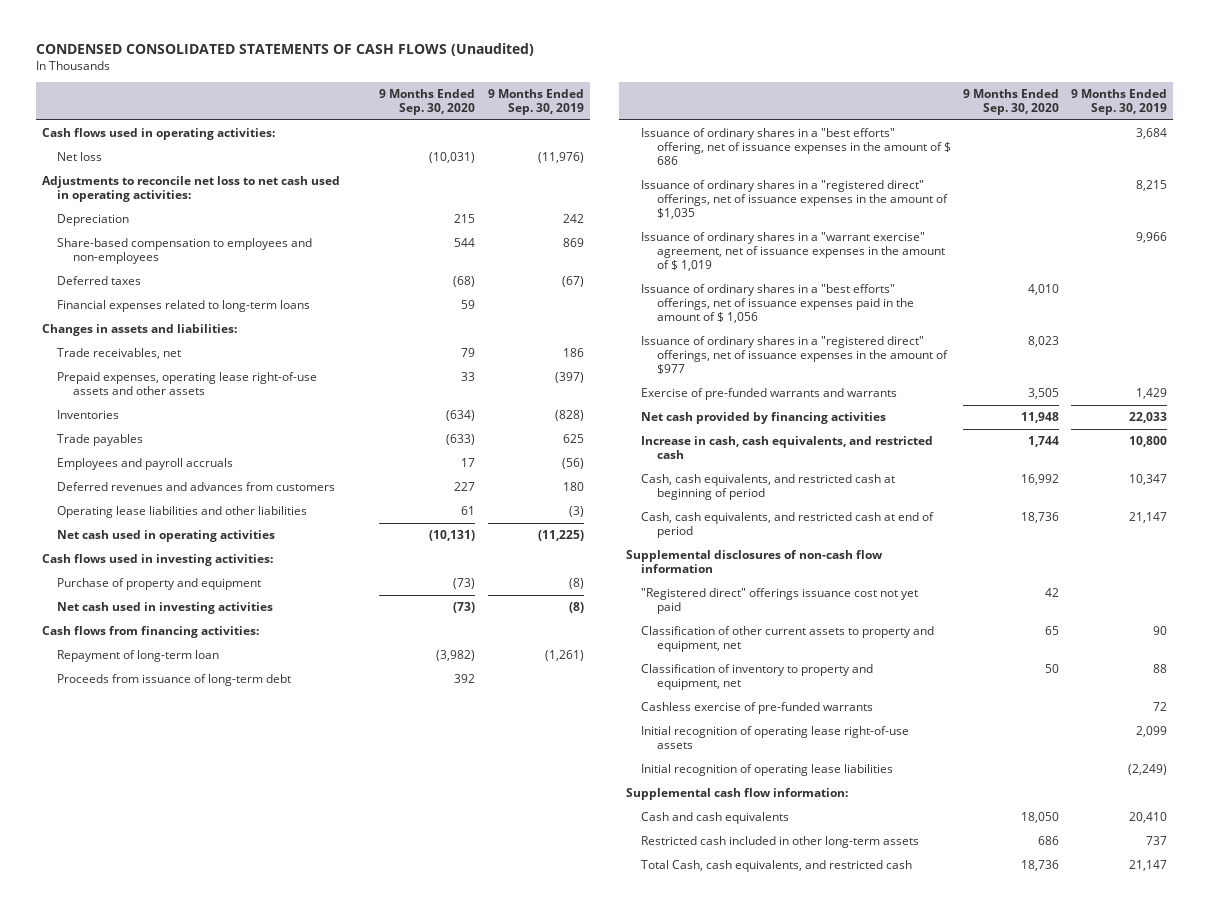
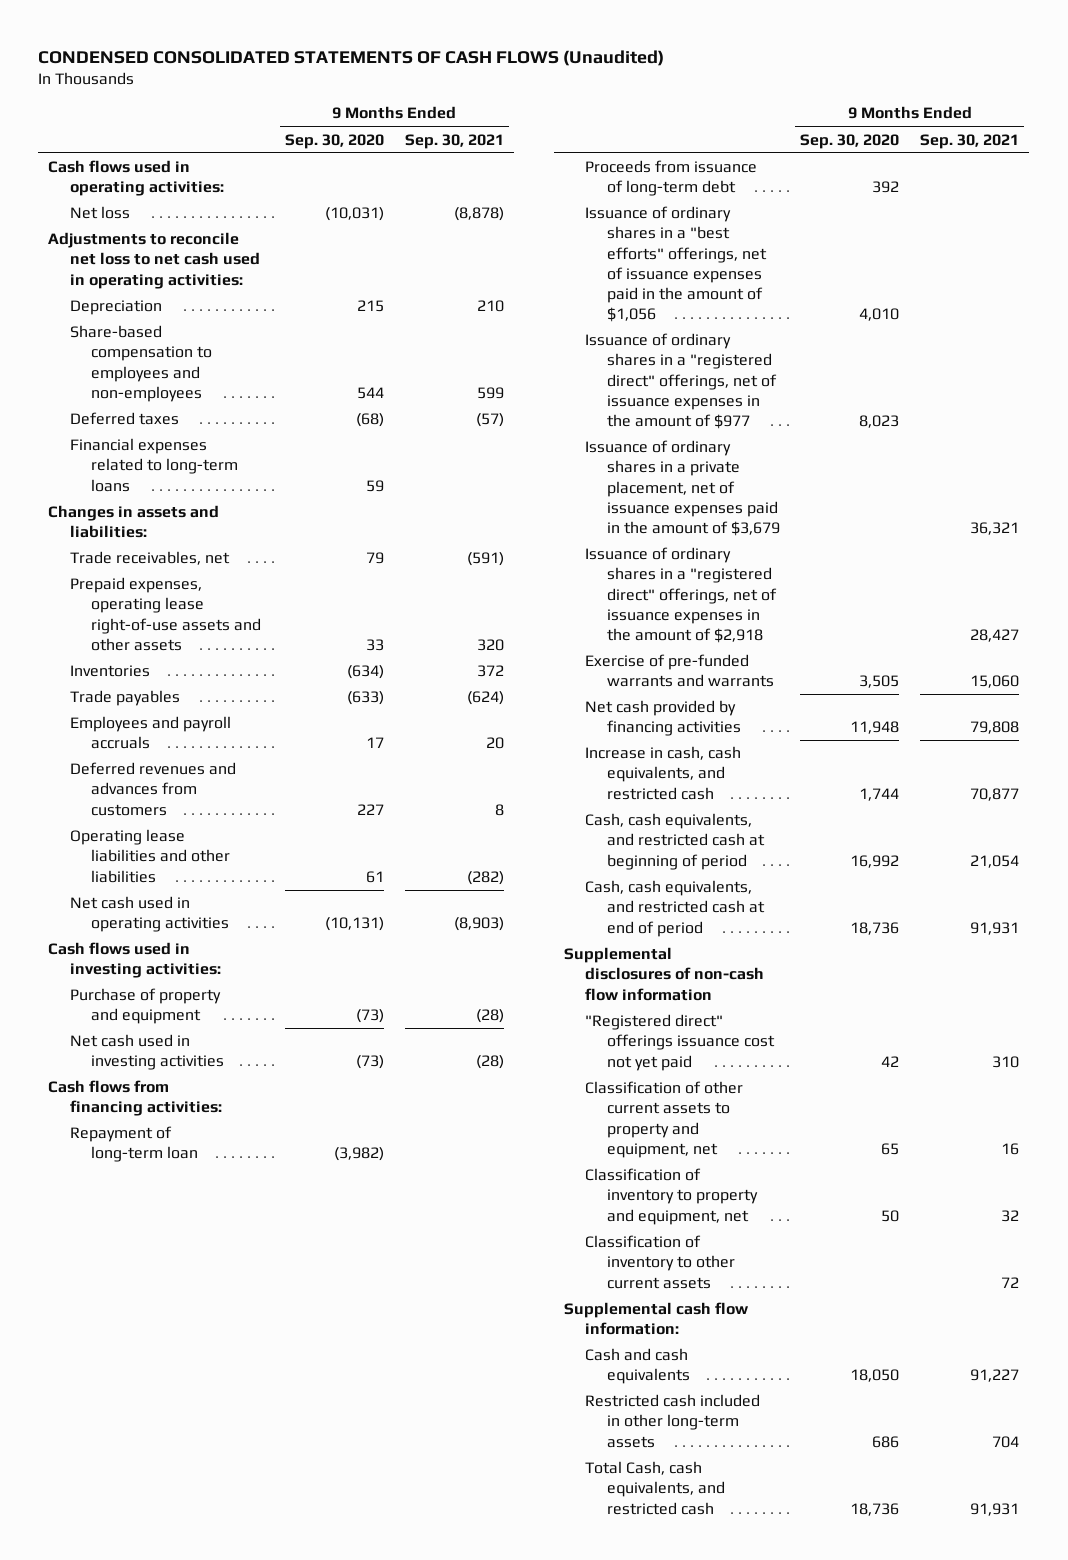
- | 9 Months Ended Sep. 30, 2020 | 9 Months Ended Sep. 30, 2019
+ | 9 Months Ended Sep. 30, 2020 | 9 Months Ended Sep. 30, 2021
- Issuance of ordinary shares in a "best efforts" offering, net of issuance expenses in the amount of $ 686 | | 3,684
- Issuance of ordinary shares in a "registered direct" offerings, net of issuance expenses in the amount of $1,035 | | 8,215
- Issuance of ordinary shares in a "warrant exercise" agreement, net of issuance expenses in the amount of $ 1,019 | | 9,966
- Issuance of ordinary shares in a "best efforts" offerings, net of issuance expenses paid in the amount of $ 1,056 | 4,010 |
+ Issuance of ordinary shares in a "best efforts" offerings, net of issuance expenses paid in the amount of $1,056 | 4,010 |
+ Issuance of ordinary shares in a private placement, net of issuance expenses paid in the amount of $3,679 | | 36,321
+ Issuance of ordinary shares in a "registered direct" offerings, net of issuance expenses in the amount of $2,918 | | 28,427
- Cashless exercise of pre-funded warrants | | 72
- Initial recognition of operating lease right-of-use assets | | 2,099
- Initial recognition of operating lease liabilities | | (2,249)
+ Classification of inventory to other current assets | | 72

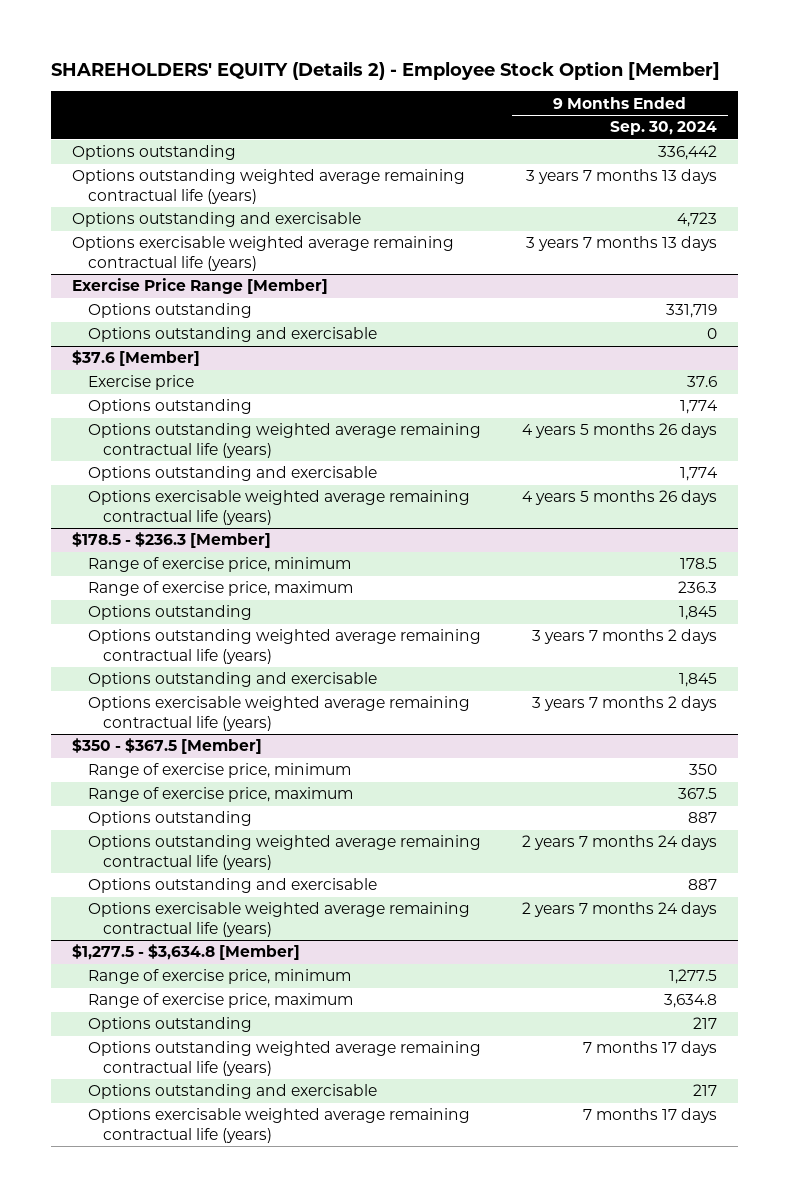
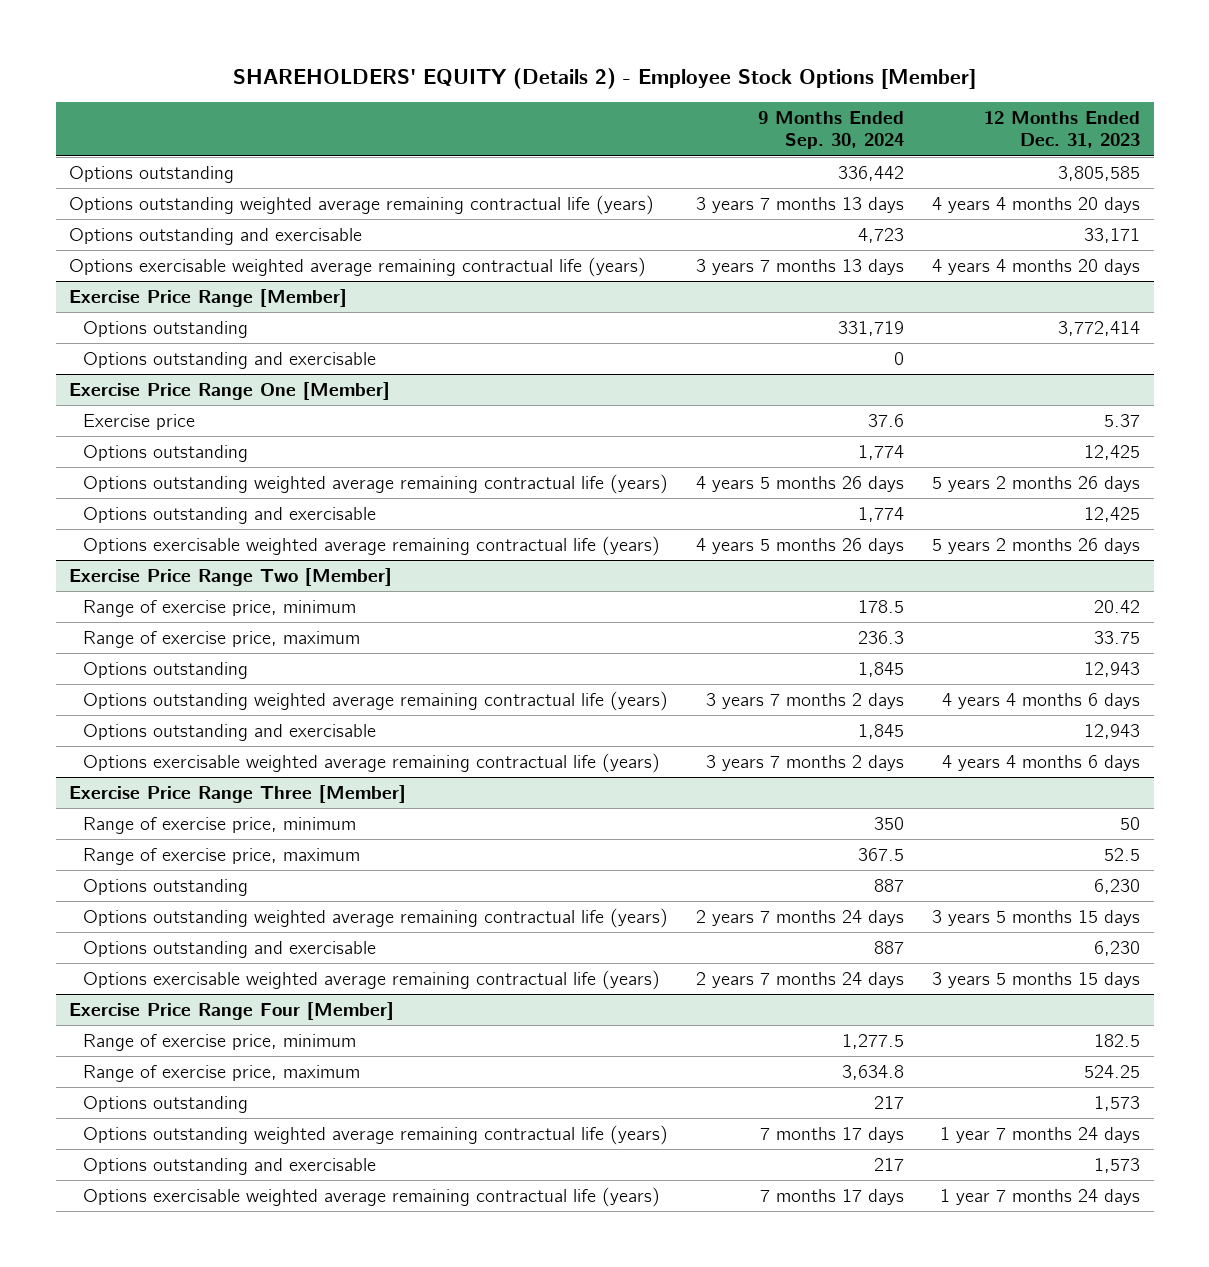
- SHAREHOLDERS' EQUITY (Details 2) - Employee Stock Option [Member]
+ SHAREHOLDERS' EQUITY (Details 2) - Employee Stock Options [Member]
- | 9 Months Ended Sep. 30, 2024
+ | 9 Months Ended Sep. 30, 2024 | 12 Months Ended Dec. 31, 2023
- $37.6 [Member]
+ Exercise Price Range One [Member]
- $178.5 - $236.3 [Member]
+ Exercise Price Range Two [Member]
- $350 - $367.5 [Member]
+ Exercise Price Range Three [Member]
- $1,277.5 - $3,634.8 [Member]
+ Exercise Price Range Four [Member]

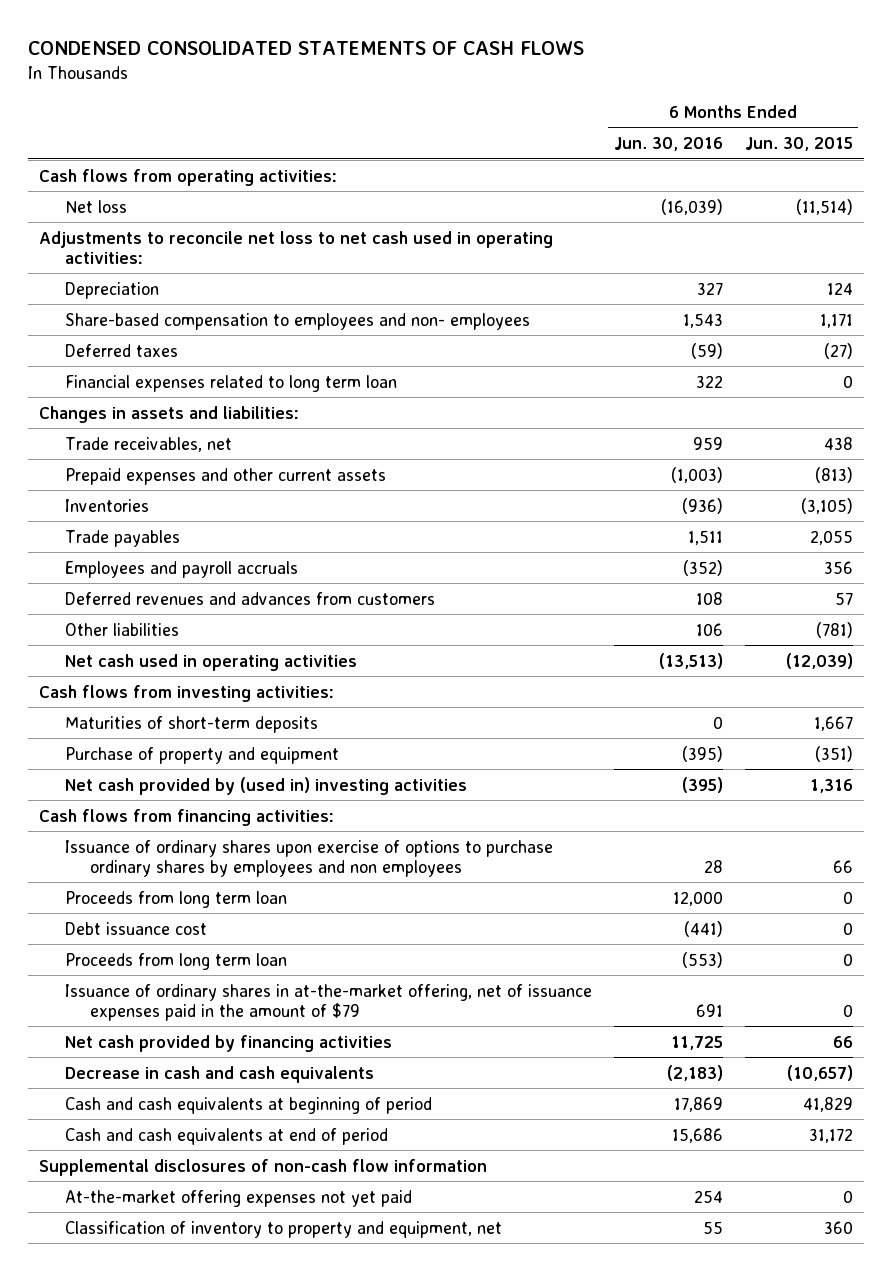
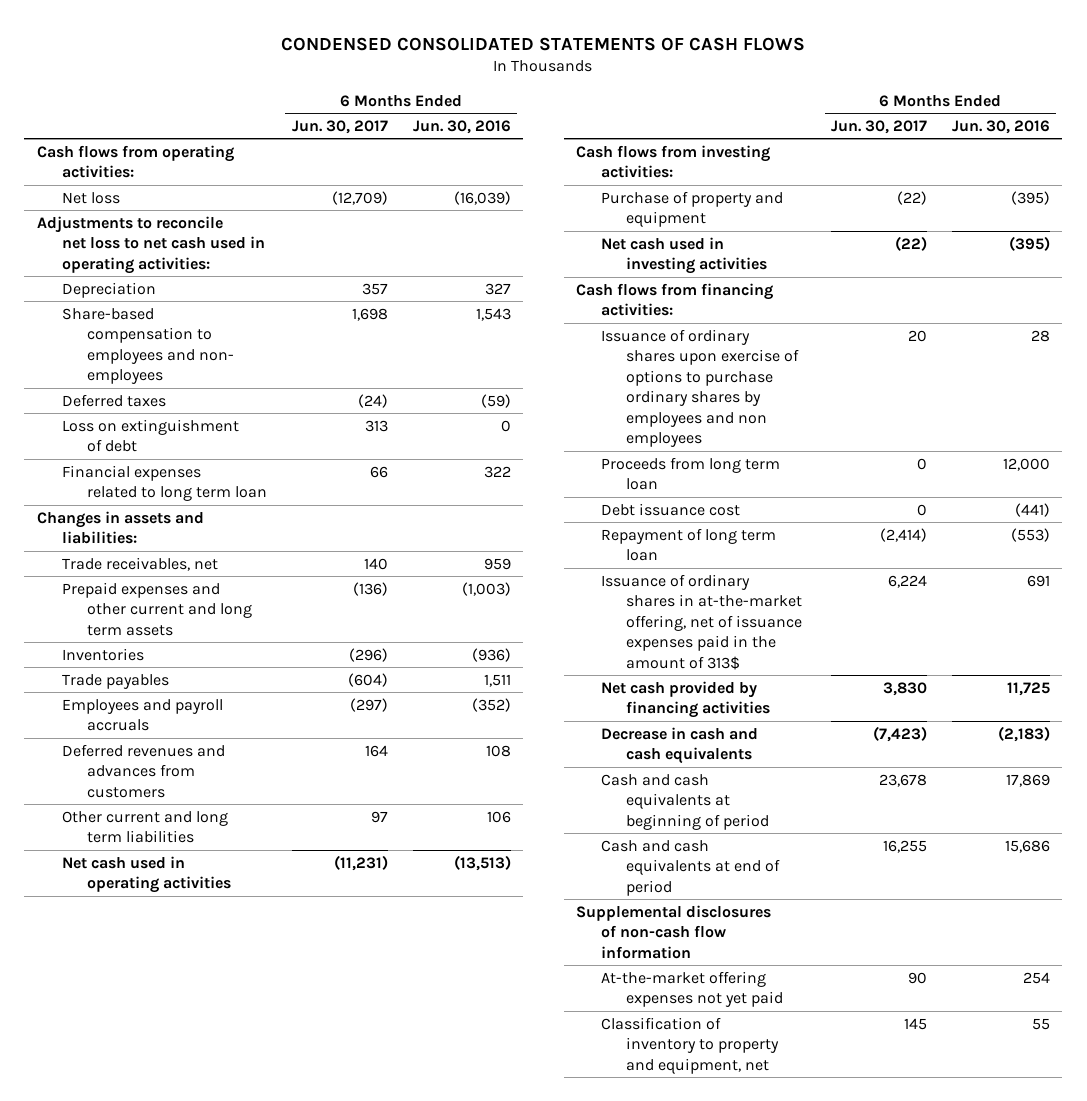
- | 6 Months Ended Jun. 30, 2016 | 6 Months Ended Jun. 30, 2015
+ | 6 Months Ended Jun. 30, 2017 | 6 Months Ended Jun. 30, 2016
+ Loss on extinguishment of debt | 313 | 0
- Prepaid expenses and other current assets | (1,003) | (813)
+ Prepaid expenses and other current and long term assets | (136) | (1,003)
- Other liabilities | 106 | (781)
+ Other current and long term liabilities | 97 | 106
- Maturities of short-term deposits | 0 | 1,667
- Net cash provided by (used in) investing activities | (395) | 1,316
+ Net cash used in investing activities | (22) | (395)
- Proceeds from long term loan | (553) | 0
- Issuance of ordinary shares in at-the-market offering, net of issuance expenses paid in the amount of $79 | 691 | 0
+ Repayment of long term loan | (2,414) | (553)
+ Issuance of ordinary shares in at-the-market offering, net of issuance expenses paid in the amount of 313$ | 6,224 | 691

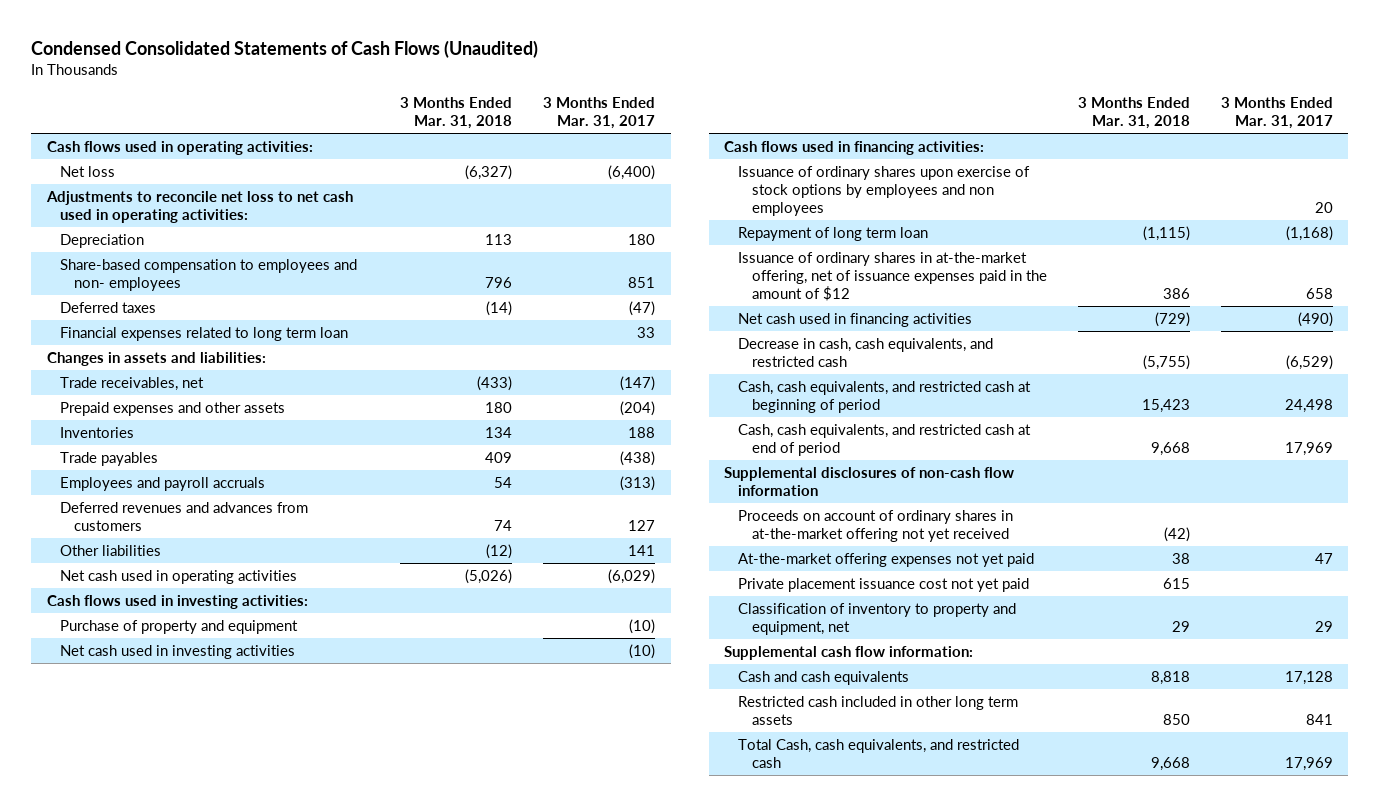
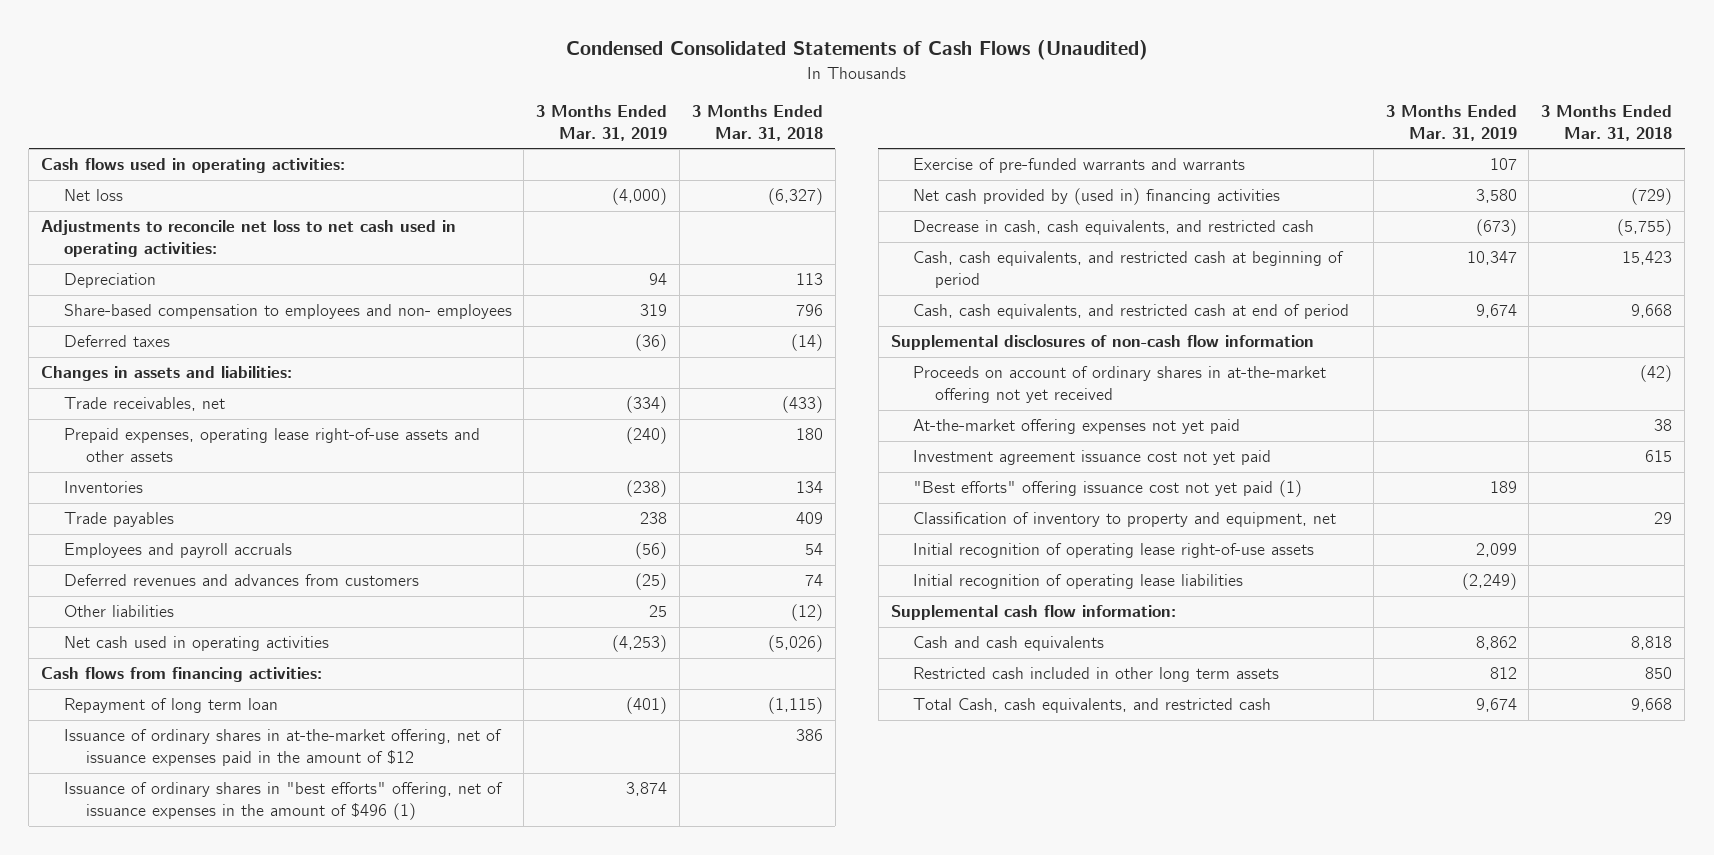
- | 3 Months Ended Mar. 31, 2018 | 3 Months Ended Mar. 31, 2017
+ | 3 Months Ended Mar. 31, 2019 | 3 Months Ended Mar. 31, 2018
- Financial expenses related to long term loan | | 33
- Prepaid expenses and other assets | 180 | (204)
+ Prepaid expenses, operating lease right-of-use assets and other assets | (240) | 180
- Cash flows used in investing activities:
- Purchase of property and equipment | | (10)
- Net cash used in investing activities | | (10)
- Cash flows used in financing activities:
- Issuance of ordinary shares upon exercise of stock options by employees and non employees | | 20
+ Cash flows from financing activities:
- Net cash used in financing activities | (729) | (490)
+ Issuance of ordinary shares in "best efforts" offering, net of issuance expenses in the amount of $496 (1) | 3,874 |
+ Exercise of pre-funded warrants and warrants | 107 |
+ Net cash provided by (used in) financing activities | 3,580 | (729)
- Private placement issuance cost not yet paid | 615 |
+ Investment agreement issuance cost not yet paid | | 615
+ "Best efforts" offering issuance cost not yet paid (1) | 189 |
+ Initial recognition of operating lease right-of-use assets | 2,099 |
+ Initial recognition of operating lease liabilities | (2,249) |

